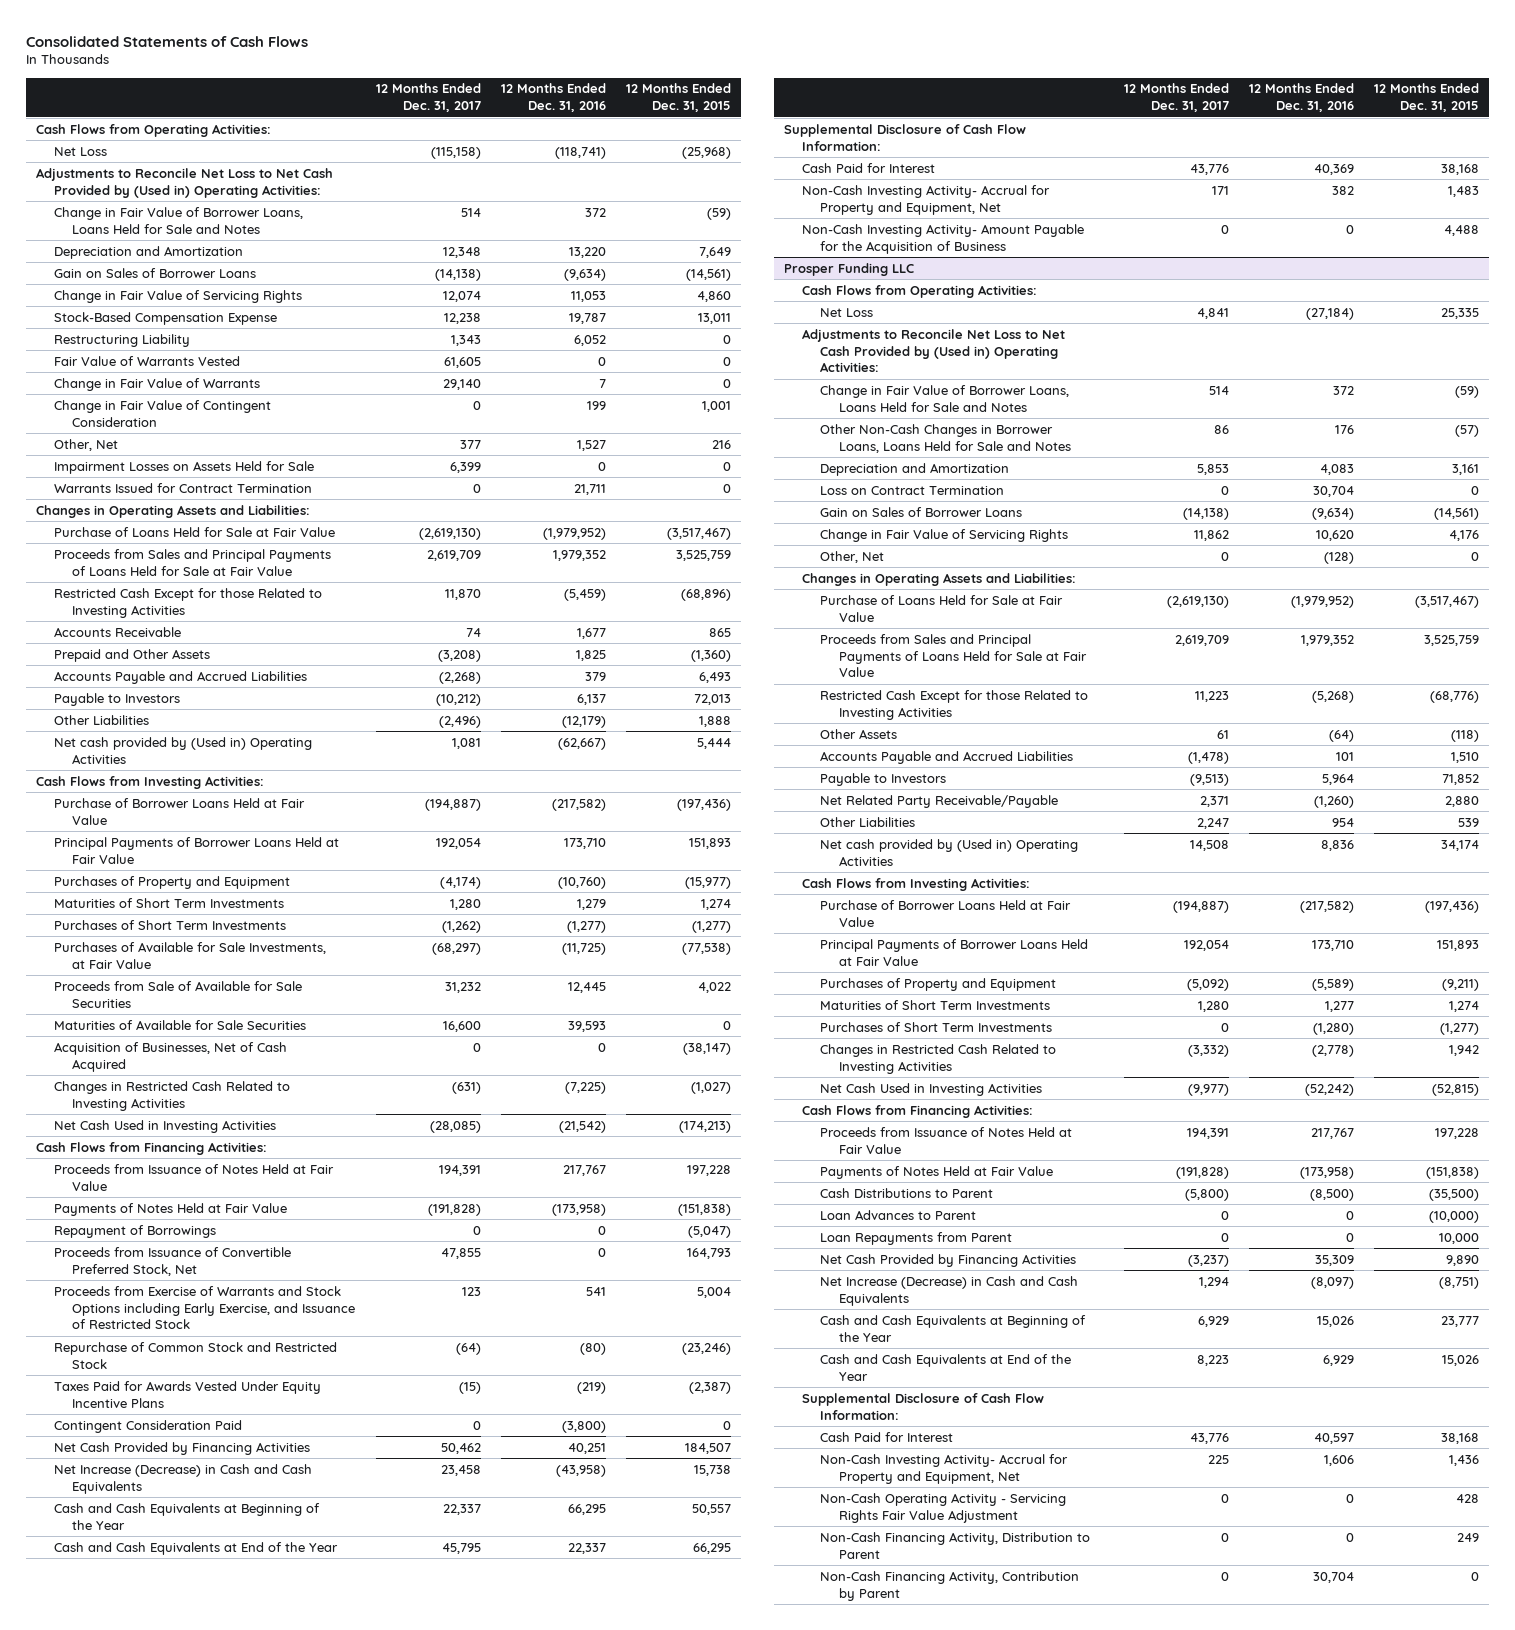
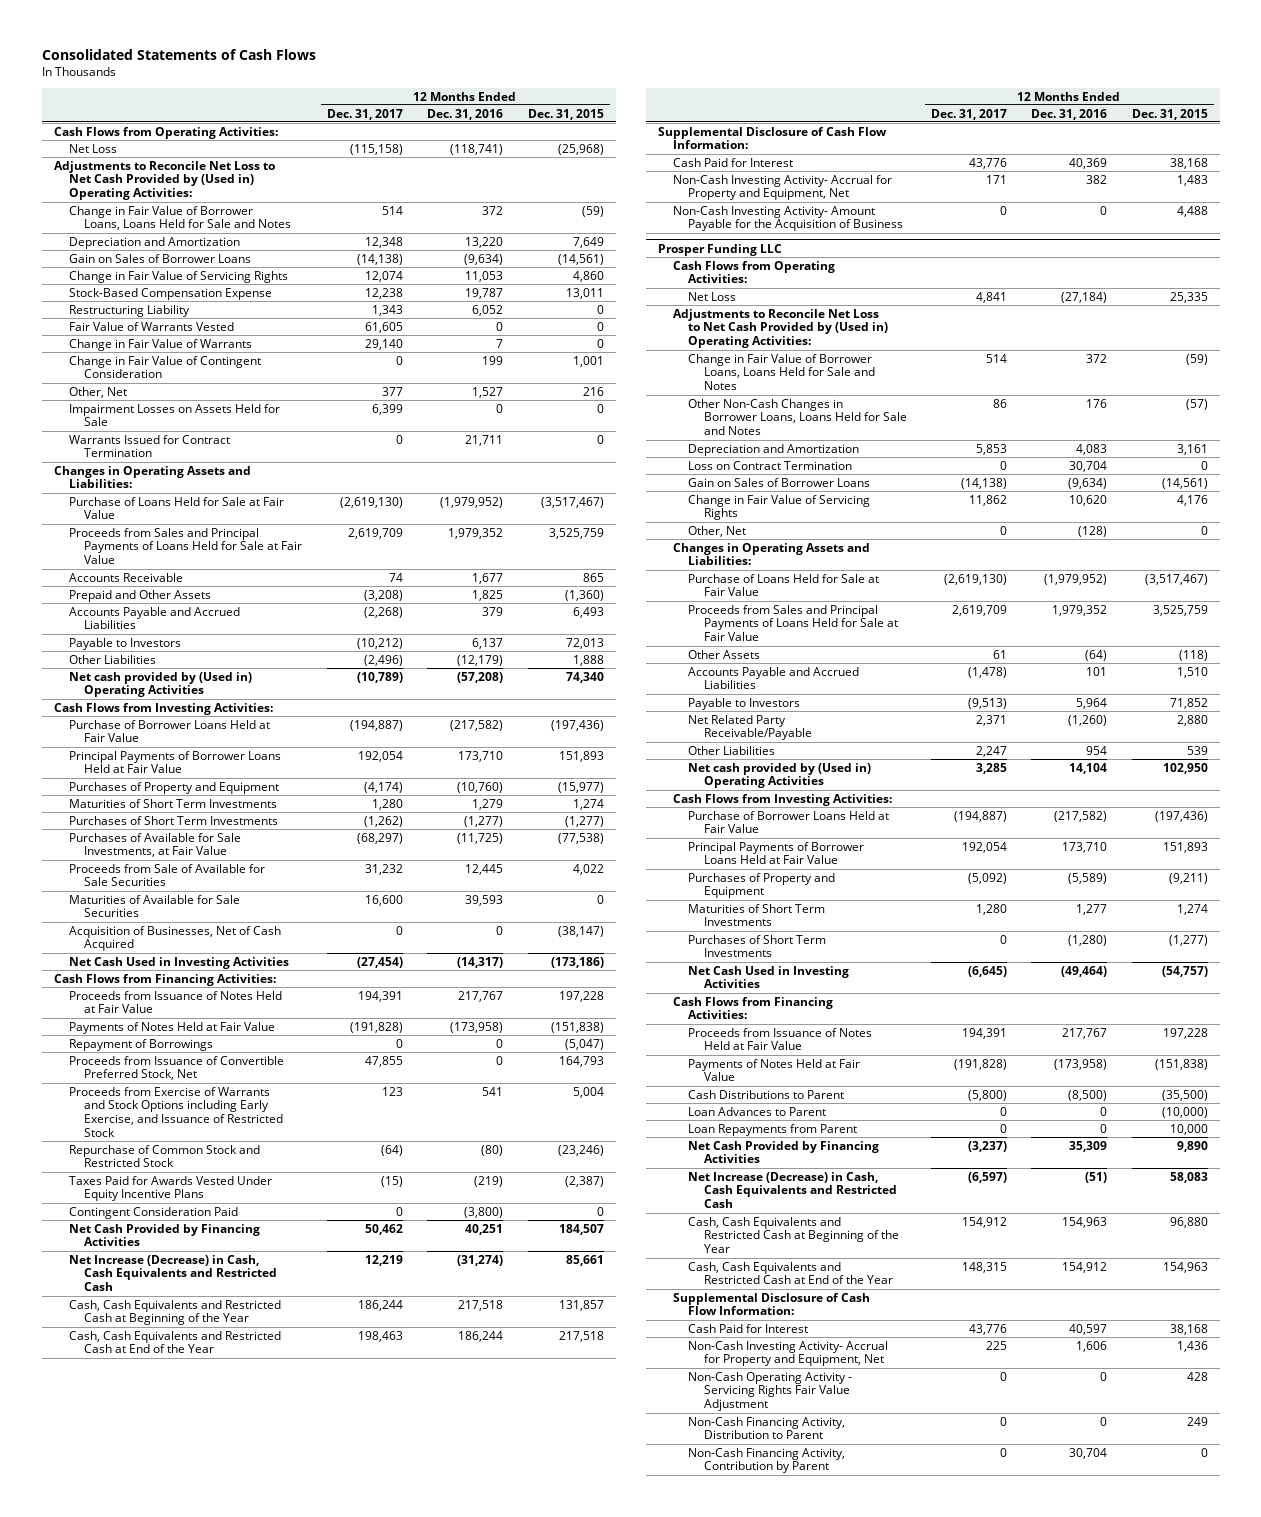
- Restricted Cash Except for those Related to Investing Activities | 11,870 | (5,459) | (68,896)
- Net cash provided by (Used in) Operating Activities | 1,081 | (62,667) | 5,444
+ Net cash provided by (Used in) Operating Activities | (10,789) | (57,208) | 74,340
- Changes in Restricted Cash Related to Investing Activities | (631) | (7,225) | (1,027)
- Net Cash Used in Investing Activities | (28,085) | (21,542) | (174,213)
+ Net Cash Used in Investing Activities | (27,454) | (14,317) | (173,186)
- Net Increase (Decrease) in Cash and Cash Equivalents | 23,458 | (43,958) | 15,738
- Cash and Cash Equivalents at Beginning of the Year | 22,337 | 66,295 | 50,557
- Cash and Cash Equivalents at End of the Year | 45,795 | 22,337 | 66,295
+ Net Increase (Decrease) in Cash, Cash Equivalents and Restricted Cash | 12,219 | (31,274) | 85,661
+ Cash, Cash Equivalents and Restricted Cash at Beginning of the Year | 186,244 | 217,518 | 131,857
+ Cash, Cash Equivalents and Restricted Cash at End of the Year | 198,463 | 186,244 | 217,518
@ Prosper Funding LLC
- Restricted Cash Except for those Related to Investing Activities | 11,223 | (5,268) | (68,776)
- Net cash provided by (Used in) Operating Activities | 14,508 | 8,836 | 34,174
+ Net cash provided by (Used in) Operating Activities | 3,285 | 14,104 | 102,950
- Changes in Restricted Cash Related to Investing Activities | (3,332) | (2,778) | 1,942
- Net Cash Used in Investing Activities | (9,977) | (52,242) | (52,815)
+ Net Cash Used in Investing Activities | (6,645) | (49,464) | (54,757)
- Net Increase (Decrease) in Cash and Cash Equivalents | 1,294 | (8,097) | (8,751)
- Cash and Cash Equivalents at Beginning of the Year | 6,929 | 15,026 | 23,777
- Cash and Cash Equivalents at End of the Year | 8,223 | 6,929 | 15,026
+ Net Increase (Decrease) in Cash, Cash Equivalents and Restricted Cash | (6,597) | (51) | 58,083
+ Cash, Cash Equivalents and Restricted Cash at Beginning of the Year | 154,912 | 154,963 | 96,880
+ Cash, Cash Equivalents and Restricted Cash at End of the Year | 148,315 | 154,912 | 154,963

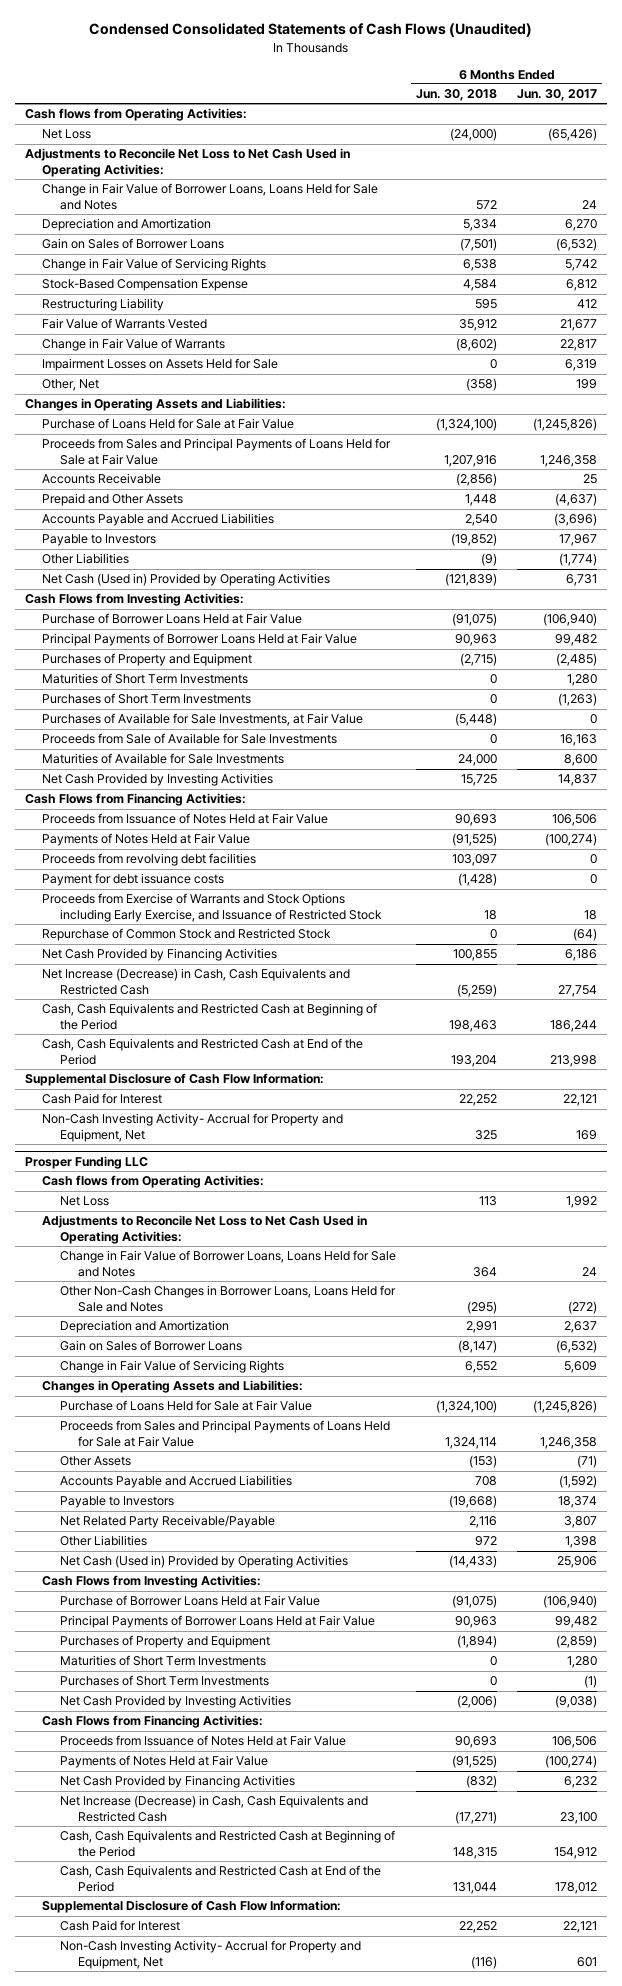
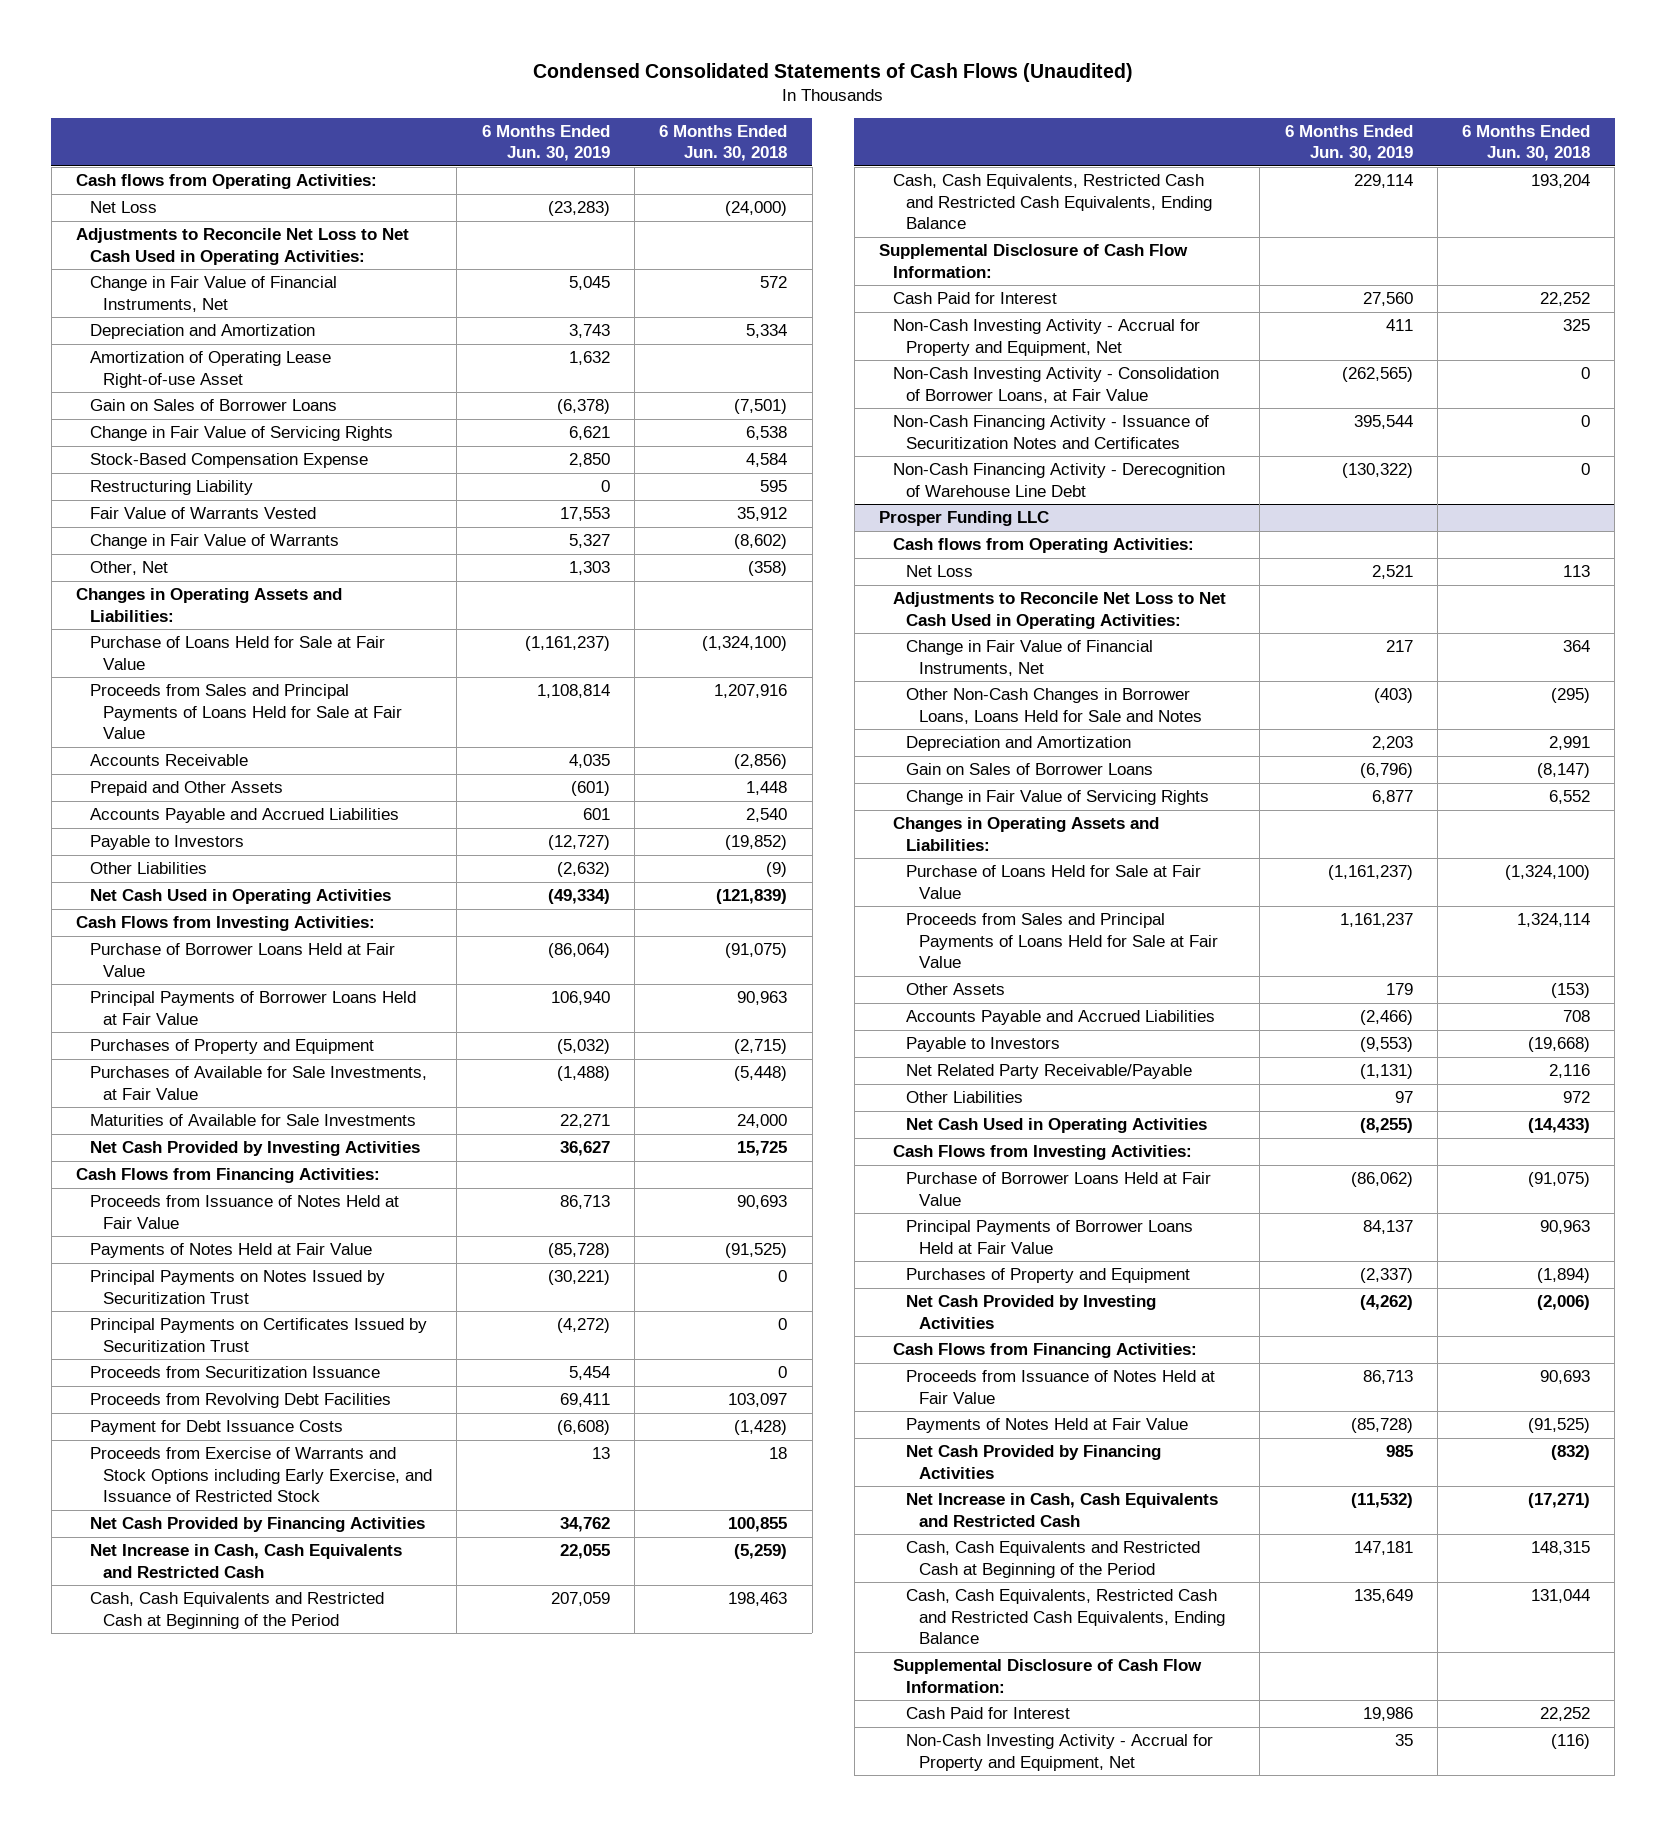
- | 6 Months Ended Jun. 30, 2018 | 6 Months Ended Jun. 30, 2017
+ | 6 Months Ended Jun. 30, 2019 | 6 Months Ended Jun. 30, 2018
- Change in Fair Value of Borrower Loans, Loans Held for Sale and Notes | 572 | 24
+ Change in Fair Value of Financial Instruments, Net | 5,045 | 572
+ Amortization of Operating Lease Right-of-use Asset | 1,632 |
- Impairment Losses on Assets Held for Sale | 0 | 6,319
- Net Cash (Used in) Provided by Operating Activities | (121,839) | 6,731
+ Net Cash Used in Operating Activities | (49,334) | (121,839)
- Maturities of Short Term Investments | 0 | 1,280
- Purchases of Short Term Investments | 0 | (1,263)
- Proceeds from Sale of Available for Sale Investments | 0 | 16,163
- Proceeds from revolving debt facilities | 103,097 | 0
- Payment for debt issuance costs | (1,428) | 0
+ Principal Payments on Notes Issued by Securitization Trust | (30,221) | 0
+ Principal Payments on Certificates Issued by Securitization Trust | (4,272) | 0
+ Proceeds from Securitization Issuance | 5,454 | 0
+ Proceeds from Revolving Debt Facilities | 69,411 | 103,097
+ Payment for Debt Issuance Costs | (6,608) | (1,428)
- Repurchase of Common Stock and Restricted Stock | 0 | (64)
- Net Increase (Decrease) in Cash, Cash Equivalents and Restricted Cash | (5,259) | 27,754
+ Net Increase in Cash, Cash Equivalents and Restricted Cash | 22,055 | (5,259)
- Cash, Cash Equivalents and Restricted Cash at End of the Period | 193,204 | 213,998
+ Cash, Cash Equivalents, Restricted Cash and Restricted Cash Equivalents, Ending Balance | 229,114 | 193,204
- Non-Cash Investing Activity- Accrual for Property and Equipment, Net | 325 | 169
+ Non-Cash Investing Activity - Accrual for Property and Equipment, Net | 411 | 325
+ Non-Cash Investing Activity - Consolidation of Borrower Loans, at Fair Value | (262,565) | 0
+ Non-Cash Financing Activity - Issuance of Securitization Notes and Certificates | 395,544 | 0
+ Non-Cash Financing Activity - Derecognition of Warehouse Line Debt | (130,322) | 0
@ Prosper Funding LLC
- Change in Fair Value of Borrower Loans, Loans Held for Sale and Notes | 364 | 24
+ Change in Fair Value of Financial Instruments, Net | 217 | 364
- Net Cash (Used in) Provided by Operating Activities | (14,433) | 25,906
+ Net Cash Used in Operating Activities | (8,255) | (14,433)
- Maturities of Short Term Investments | 0 | 1,280
- Purchases of Short Term Investments | 0 | (1)
- Net Increase (Decrease) in Cash, Cash Equivalents and Restricted Cash | (17,271) | 23,100
+ Net Increase in Cash, Cash Equivalents and Restricted Cash | (11,532) | (17,271)
- Cash, Cash Equivalents and Restricted Cash at End of the Period | 131,044 | 178,012
+ Cash, Cash Equivalents, Restricted Cash and Restricted Cash Equivalents, Ending Balance | 135,649 | 131,044
- Non-Cash Investing Activity- Accrual for Property and Equipment, Net | (116) | 601
+ Non-Cash Investing Activity - Accrual for Property and Equipment, Net | 35 | (116)

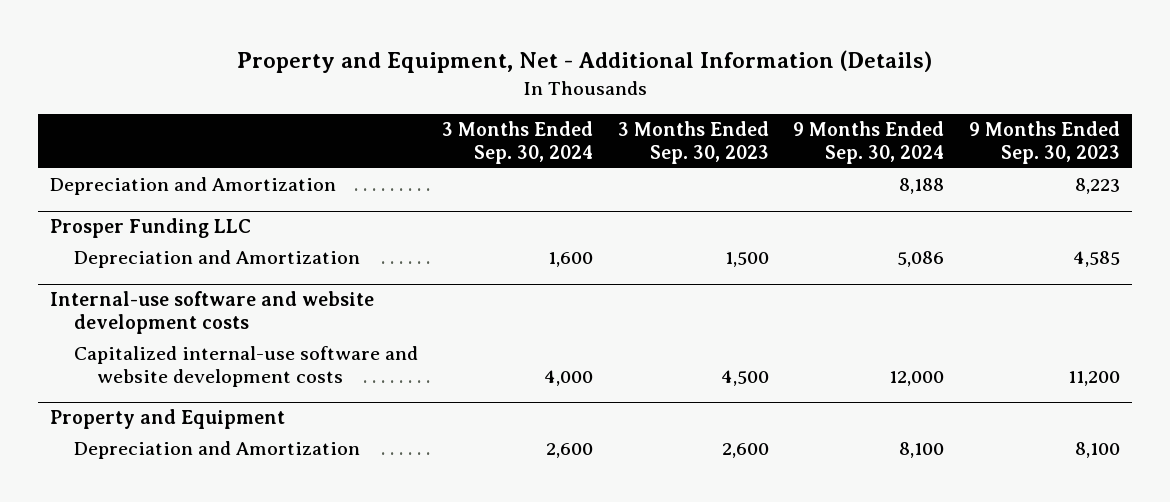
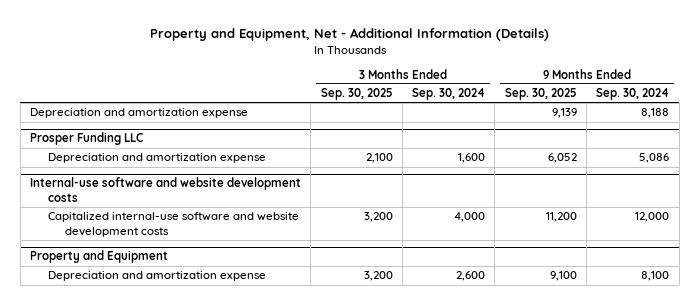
- | 3 Months Ended Sep. 30, 2024 | 3 Months Ended Sep. 30, 2023 | 9 Months Ended Sep. 30, 2024 | 9 Months Ended Sep. 30, 2023
+ | 3 Months Ended Sep. 30, 2025 | 3 Months Ended Sep. 30, 2024 | 9 Months Ended Sep. 30, 2025 | 9 Months Ended Sep. 30, 2024
- Depreciation and Amortization | | | 8,188 | 8,223
+ Depreciation and amortization expense | | | 9,139 | 8,188
@ Prosper Funding LLC
- Depreciation and Amortization | 1,600 | 1,500 | 5,086 | 4,585
+ Depreciation and amortization expense | 2,100 | 1,600 | 6,052 | 5,086
@ Property and Equipment
- Depreciation and Amortization | 2,600 | 2,600 | 8,100 | 8,100
+ Depreciation and amortization expense | 3,200 | 2,600 | 9,100 | 8,100

